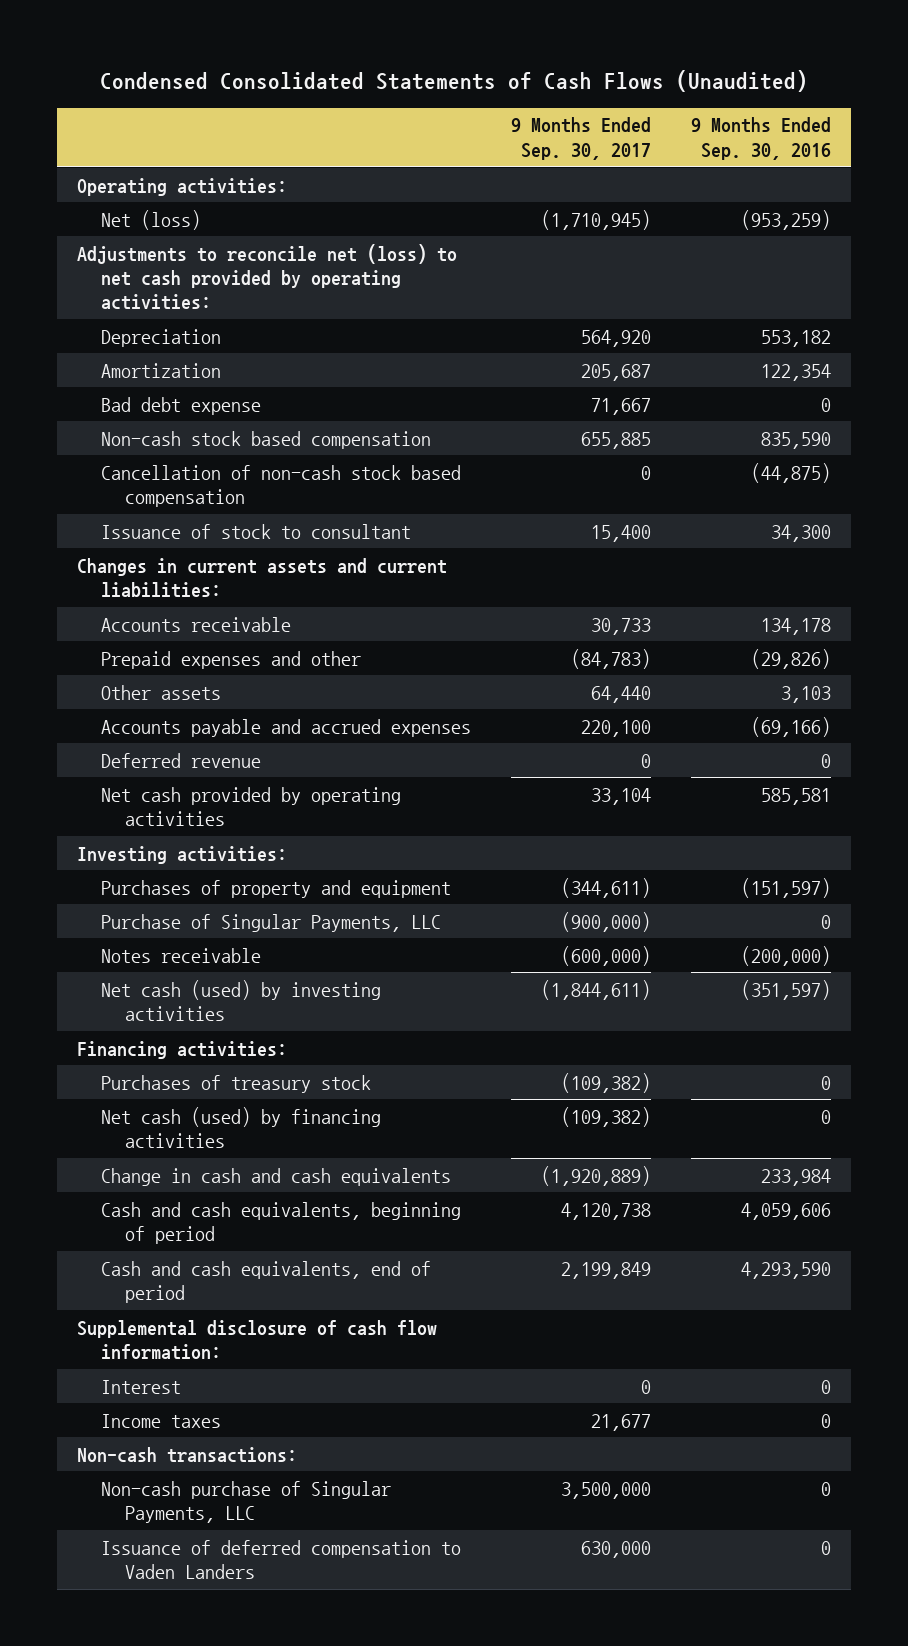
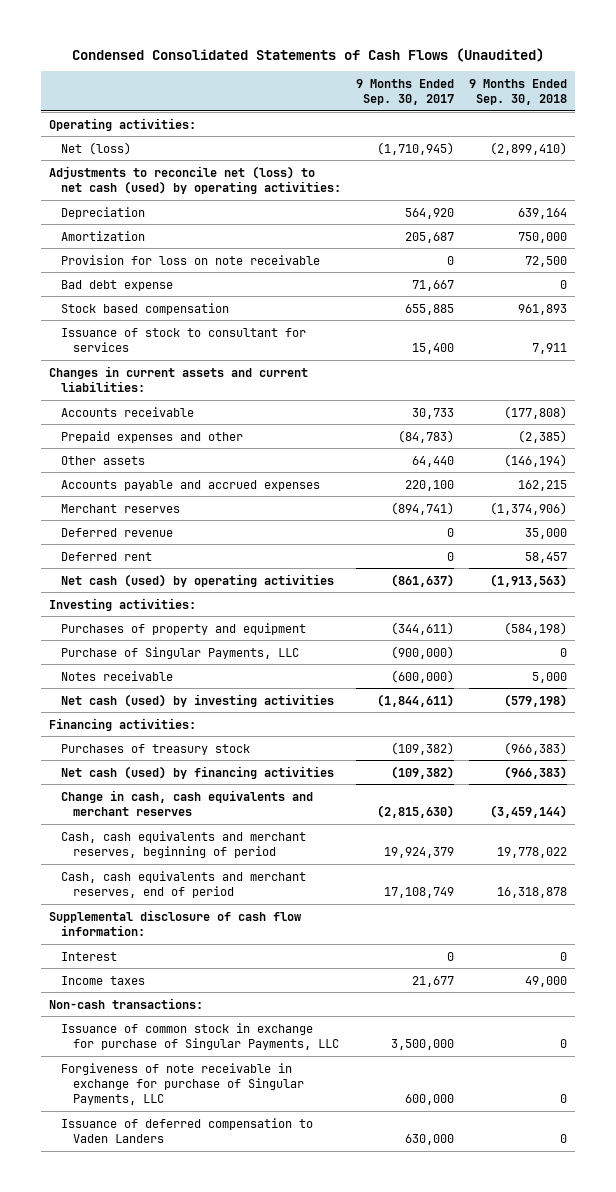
- | 9 Months Ended Sep. 30, 2017 | 9 Months Ended Sep. 30, 2016
+ | 9 Months Ended Sep. 30, 2017 | 9 Months Ended Sep. 30, 2018
- Adjustments to reconcile net (loss) to net cash provided by operating activities:
+ Adjustments to reconcile net (loss) to net cash (used) by operating activities:
+ Provision for loss on note receivable | 0 | 72,500
- Non-cash stock based compensation | 655,885 | 835,590
- Cancellation of non-cash stock based compensation | 0 | (44,875)
- Issuance of stock to consultant | 15,400 | 34,300
+ Stock based compensation | 655,885 | 961,893
+ Issuance of stock to consultant for services | 15,400 | 7,911
+ Merchant reserves | (894,741) | (1,374,906)
- Net cash provided by operating activities | 33,104 | 585,581
+ Deferred rent | 0 | 58,457
+ Net cash (used) by operating activities | (861,637) | (1,913,563)
- Change in cash and cash equivalents | (1,920,889) | 233,984
- Cash and cash equivalents, beginning of period | 4,120,738 | 4,059,606
- Cash and cash equivalents, end of period | 2,199,849 | 4,293,590
+ Change in cash, cash equivalents and merchant reserves | (2,815,630) | (3,459,144)
+ Cash, cash equivalents and merchant reserves, beginning of period | 19,924,379 | 19,778,022
+ Cash, cash equivalents and merchant reserves, end of period | 17,108,749 | 16,318,878
- Non-cash purchase of Singular Payments, LLC | 3,500,000 | 0
+ Issuance of common stock in exchange for purchase of Singular Payments, LLC | 3,500,000 | 0
+ Forgiveness of note receivable in exchange for purchase of Singular Payments, LLC | 600,000 | 0

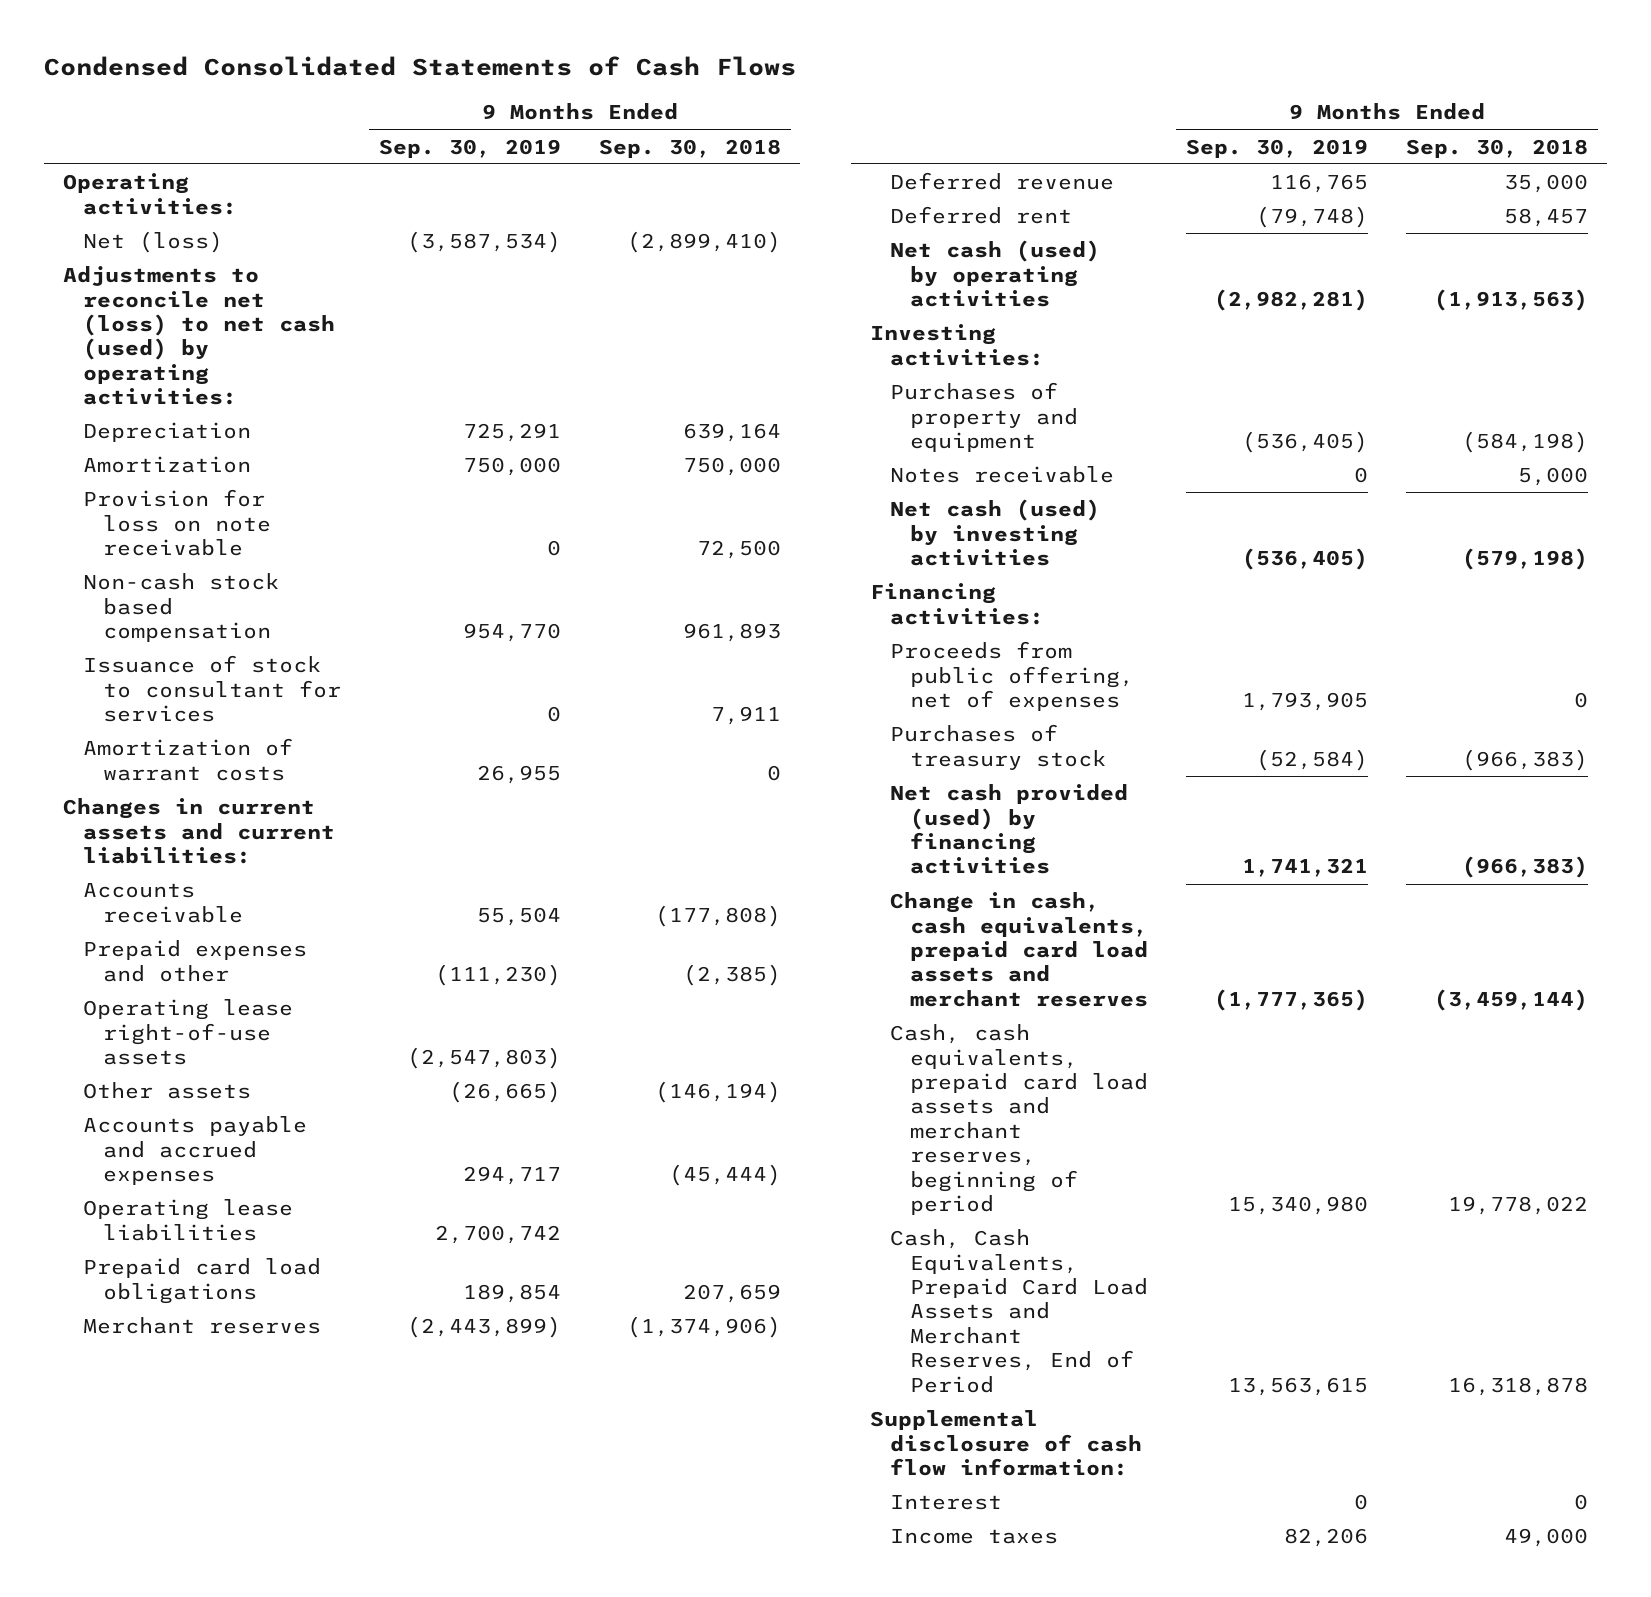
- Condensed Consolidated Statements of Cash Flows (Unaudited)
+ Condensed Consolidated Statements of Cash Flows
- | 9 Months Ended Sep. 30, 2017 | 9 Months Ended Sep. 30, 2018
+ | 9 Months Ended Sep. 30, 2019 | 9 Months Ended Sep. 30, 2018
- Bad debt expense | 71,667 | 0
- Stock based compensation | 655,885 | 961,893
+ Non-cash stock based compensation | 954,770 | 961,893
+ Amortization of warrant costs | 26,955 | 0
+ Operating lease right-of-use assets | (2,547,803) |
- Accounts payable and accrued expenses | 220,100 | 162,215
+ Accounts payable and accrued expenses | 294,717 | (45,444)
+ Operating lease liabilities | 2,700,742 |
+ Prepaid card load obligations | 189,854 | 207,659
- Purchase of Singular Payments, LLC | (900,000) | 0
+ Proceeds from public offering, net of expenses | 1,793,905 | 0
- Net cash (used) by financing activities | (109,382) | (966,383)
- Change in cash, cash equivalents and merchant reserves | (2,815,630) | (3,459,144)
- Cash, cash equivalents and merchant reserves, beginning of period | 19,924,379 | 19,778,022
- Cash, cash equivalents and merchant reserves, end of period | 17,108,749 | 16,318,878
+ Net cash provided (used) by financing activities | 1,741,321 | (966,383)
+ Change in cash, cash equivalents, prepaid card load assets and merchant reserves | (1,777,365) | (3,459,144)
+ Cash, cash equivalents, prepaid card load assets and merchant reserves, beginning of period | 15,340,980 | 19,778,022
+ Cash, Cash Equivalents, Prepaid Card Load Assets and Merchant Reserves, End of Period | 13,563,615 | 16,318,878
- Non-cash transactions:
- Issuance of common stock in exchange for purchase of Singular Payments, LLC | 3,500,000 | 0
- Forgiveness of note receivable in exchange for purchase of Singular Payments, LLC | 600,000 | 0
- Issuance of deferred compensation to Vaden Landers | 630,000 | 0

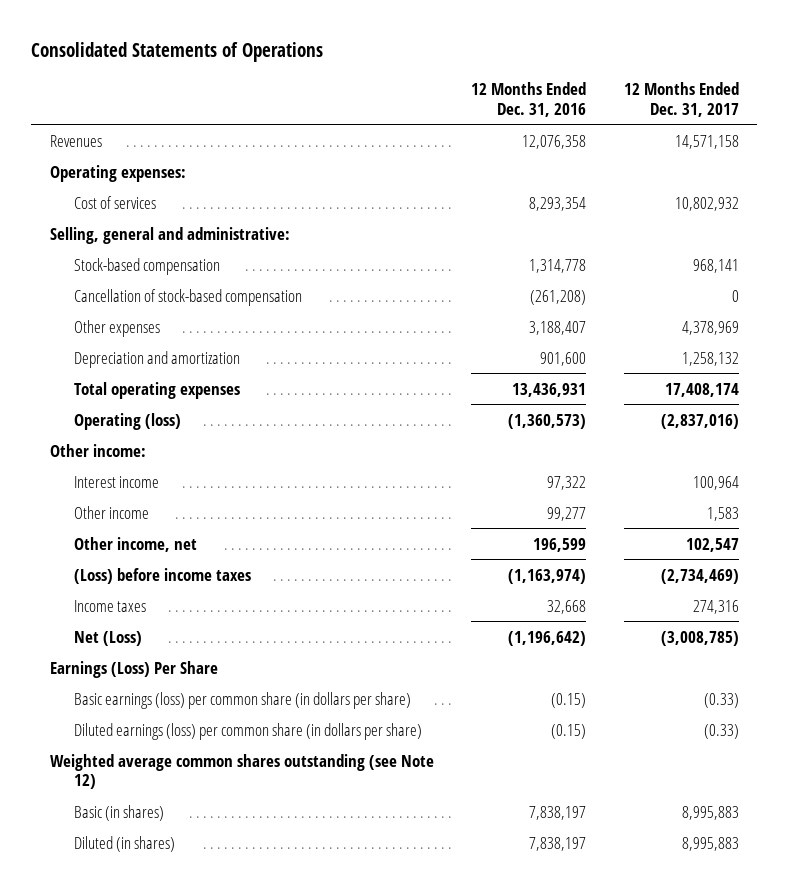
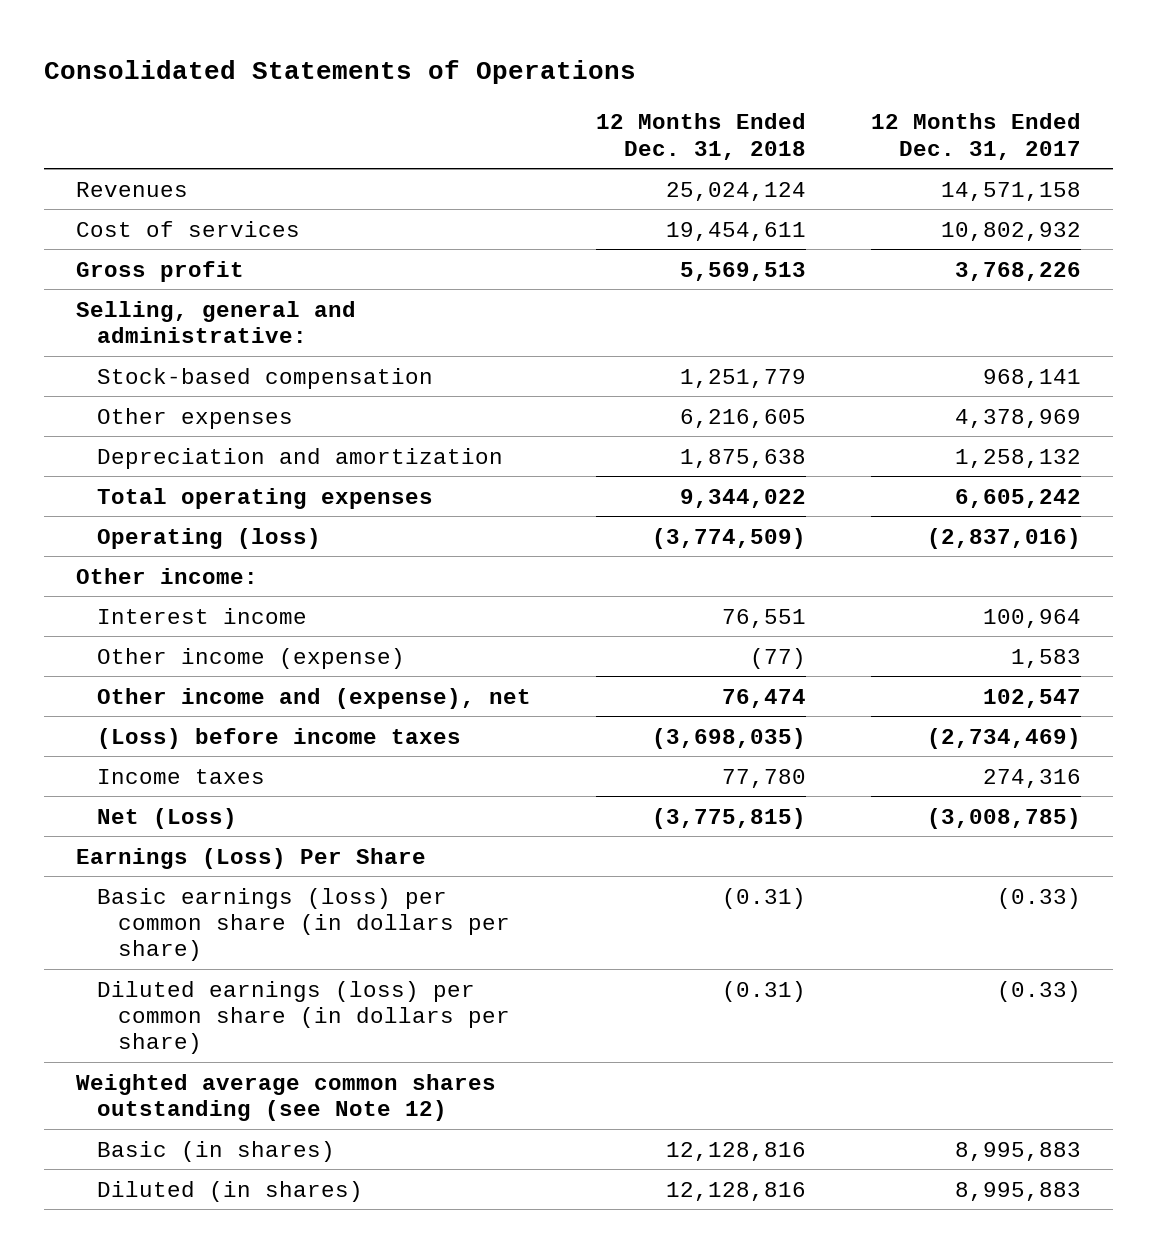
- | 12 Months Ended Dec. 31, 2016 | 12 Months Ended Dec. 31, 2017
+ | 12 Months Ended Dec. 31, 2018 | 12 Months Ended Dec. 31, 2017
- Operating expenses:
+ Gross profit | 5,569,513 | 3,768,226
- Cancellation of stock-based compensation | (261,208) | 0
- Total operating expenses | 13,436,931 | 17,408,174
+ Total operating expenses | 9,344,022 | 6,605,242
- Other income | 99,277 | 1,583
- Other income, net | 196,599 | 102,547
+ Other income (expense) | (77) | 1,583
+ Other income and (expense), net | 76,474 | 102,547

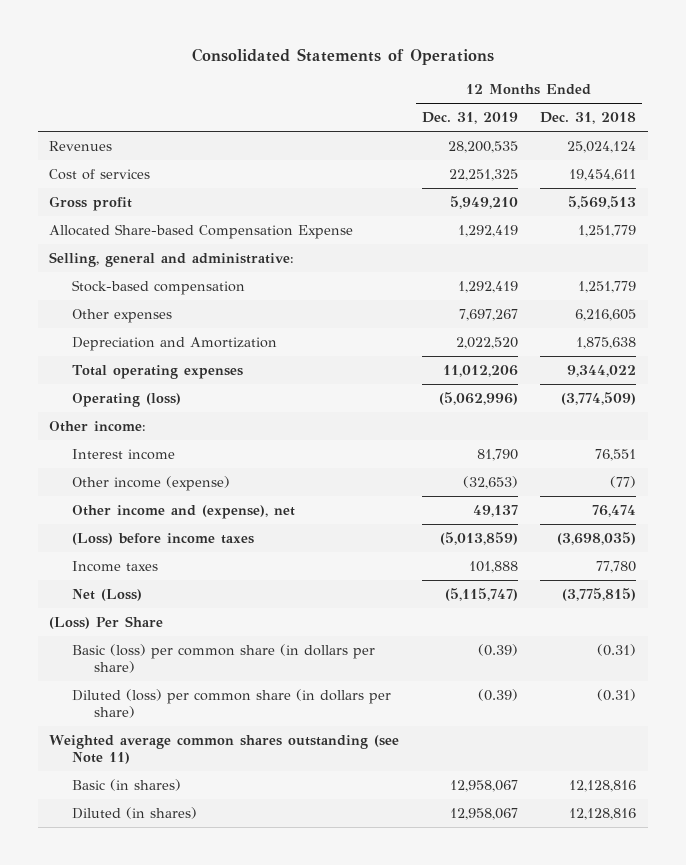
- | 12 Months Ended Dec. 31, 2018 | 12 Months Ended Dec. 31, 2017
+ | 12 Months Ended Dec. 31, 2019 | 12 Months Ended Dec. 31, 2018
+ Allocated Share-based Compensation Expense | 1,292,419 | 1,251,779
- Depreciation and amortization | 1,875,638 | 1,258,132
+ Depreciation and Amortization | 2,022,520 | 1,875,638
- Earnings (Loss) Per Share
- Basic earnings (loss) per common share (in dollars per share) | (0.31) | (0.33)
- Diluted earnings (loss) per common share (in dollars per share) | (0.31) | (0.33)
- Weighted average common shares outstanding (see Note 12)
+ (Loss) Per Share
+ Basic (loss) per common share (in dollars per share) | (0.39) | (0.31)
+ Diluted (loss) per common share (in dollars per share) | (0.39) | (0.31)
+ Weighted average common shares outstanding (see Note 11)

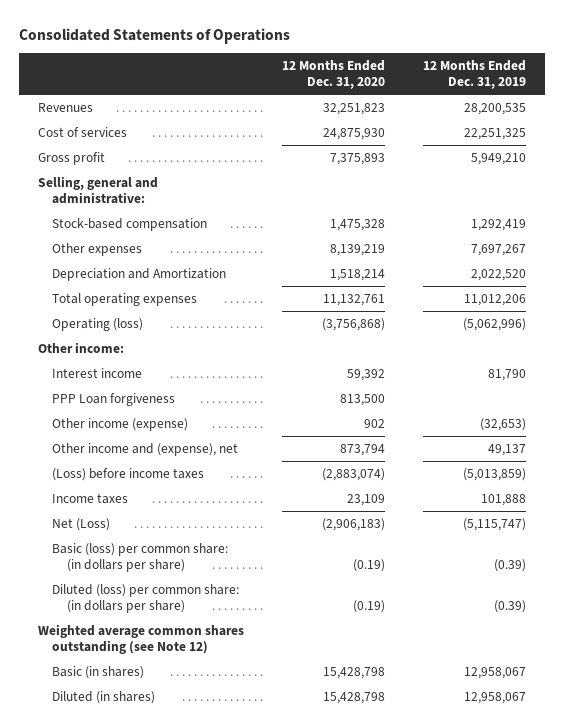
- | 12 Months Ended Dec. 31, 2019 | 12 Months Ended Dec. 31, 2018
+ | 12 Months Ended Dec. 31, 2020 | 12 Months Ended Dec. 31, 2019
- Allocated Share-based Compensation Expense | 1,292,419 | 1,251,779
+ PPP Loan forgiveness | 813,500 |
- (Loss) Per Share
- Basic (loss) per common share (in dollars per share) | (0.39) | (0.31)
- Diluted (loss) per common share (in dollars per share) | (0.39) | (0.31)
- Weighted average common shares outstanding (see Note 11)
+ Basic (loss) per common share: (in dollars per share) | (0.19) | (0.39)
+ Diluted (loss) per common share: (in dollars per share) | (0.19) | (0.39)
+ Weighted average common shares outstanding (see Note 12)

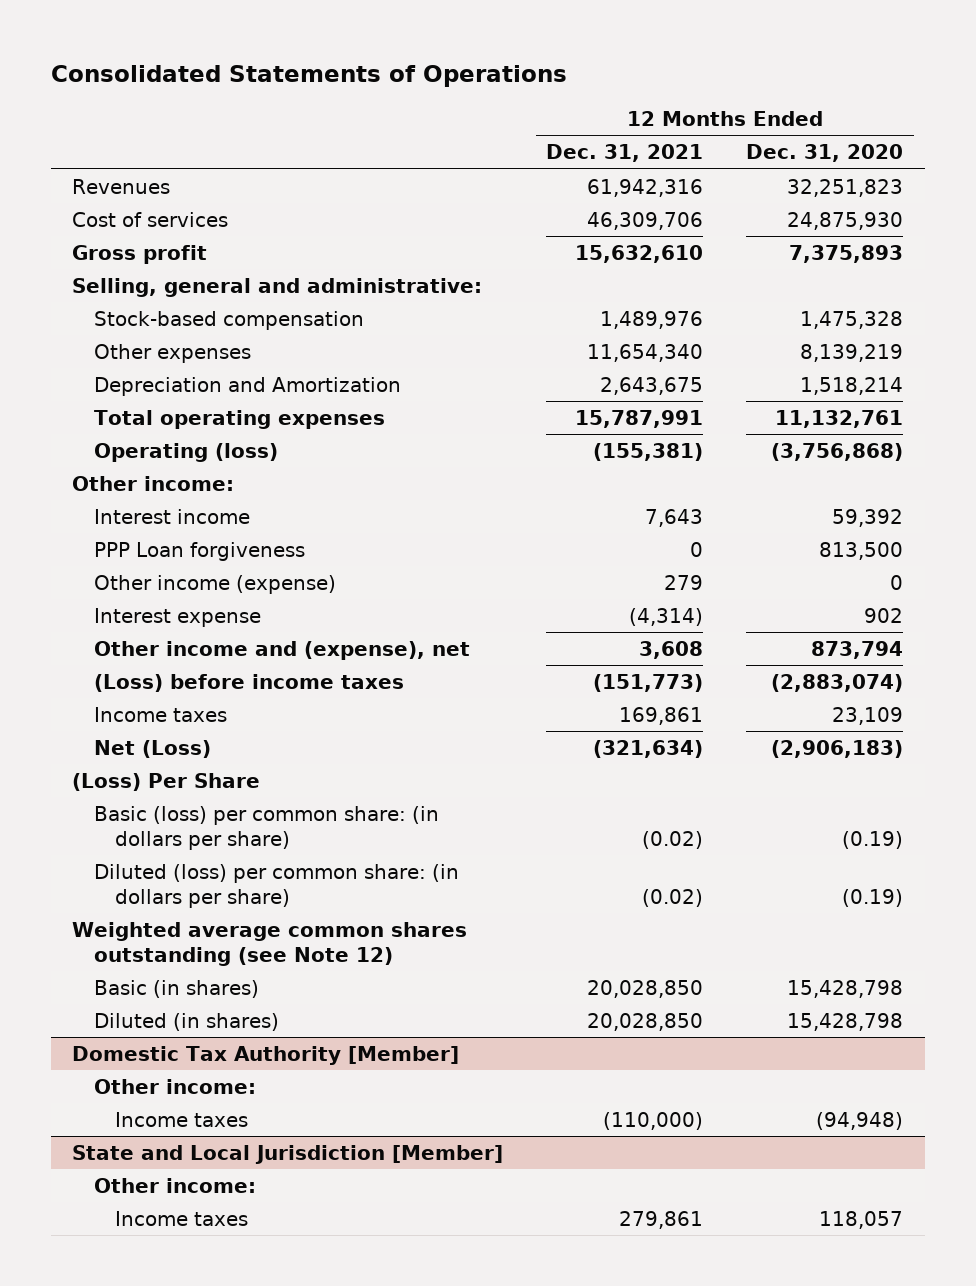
- | 12 Months Ended Dec. 31, 2020 | 12 Months Ended Dec. 31, 2019
+ | 12 Months Ended Dec. 31, 2021 | 12 Months Ended Dec. 31, 2020
- Other income (expense) | 902 | (32,653)
+ Other income (expense) | 279 | 0
+ Interest expense | (4,314) | 902
+ (Loss) Per Share
+ Domestic Tax Authority [Member]
+ Other income:
+ Income taxes | (110,000) | (94,948)
+ State and Local Jurisdiction [Member]
+ Other income:
+ Income taxes | 279,861 | 118,057

